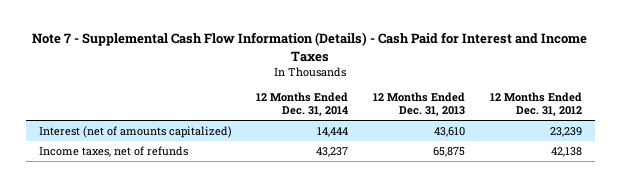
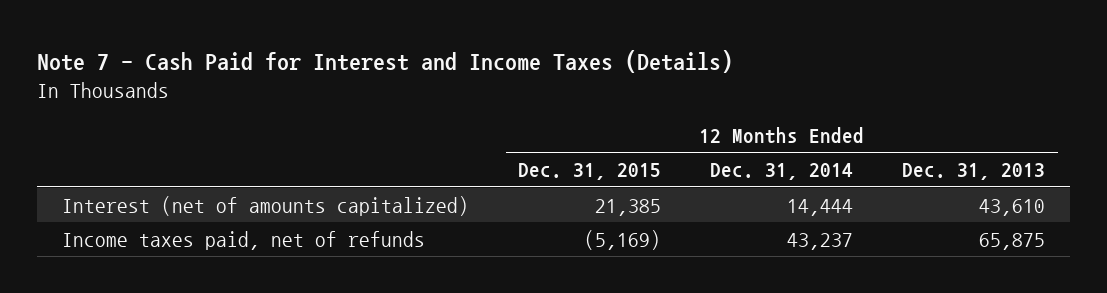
- Note 7 - Supplemental Cash Flow Information (Details) - Cash Paid for Interest and Income Taxes
+ Note 7 - Cash Paid for Interest and Income Taxes (Details)
- | 12 Months Ended Dec. 31, 2014 | 12 Months Ended Dec. 31, 2013 | 12 Months Ended Dec. 31, 2012
+ | 12 Months Ended Dec. 31, 2015 | 12 Months Ended Dec. 31, 2014 | 12 Months Ended Dec. 31, 2013
- Income taxes, net of refunds | 43,237 | 65,875 | 42,138
+ Income taxes paid, net of refunds | (5,169) | 43,237 | 65,875

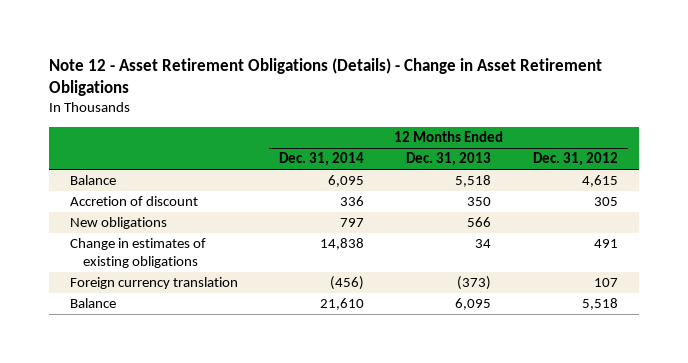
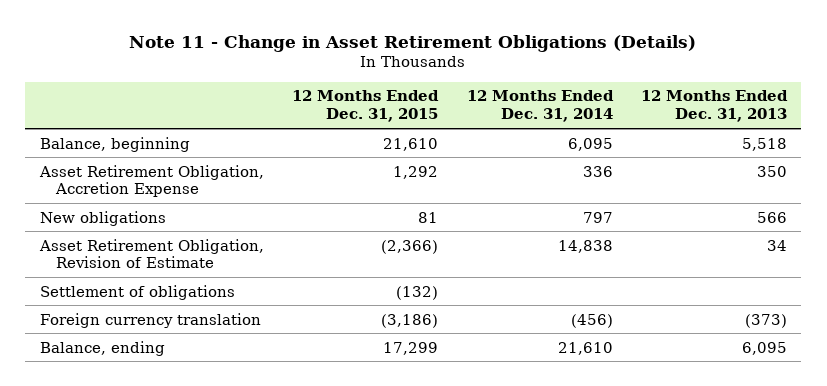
- Note 12 - Asset Retirement Obligations (Details) - Change in Asset Retirement Obligations
+ Note 11 - Change in Asset Retirement Obligations (Details)
- | 12 Months Ended Dec. 31, 2014 | 12 Months Ended Dec. 31, 2013 | 12 Months Ended Dec. 31, 2012
+ | 12 Months Ended Dec. 31, 2015 | 12 Months Ended Dec. 31, 2014 | 12 Months Ended Dec. 31, 2013
- Balance | 6,095 | 5,518 | 4,615
- Accretion of discount | 336 | 350 | 305
+ Balance, beginning | 21,610 | 6,095 | 5,518
+ Asset Retirement Obligation, Accretion Expense | 1,292 | 336 | 350
- Change in estimates of existing obligations | 14,838 | 34 | 491
+ Asset Retirement Obligation, Revision of Estimate | (2,366) | 14,838 | 34
+ Settlement of obligations | (132) | |
- Balance | 21,610 | 6,095 | 5,518
+ Balance, ending | 17,299 | 21,610 | 6,095

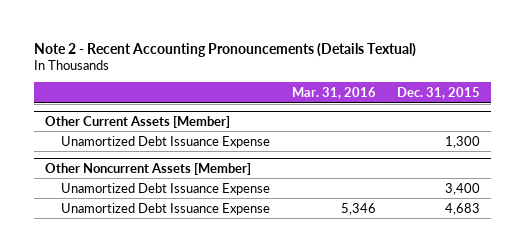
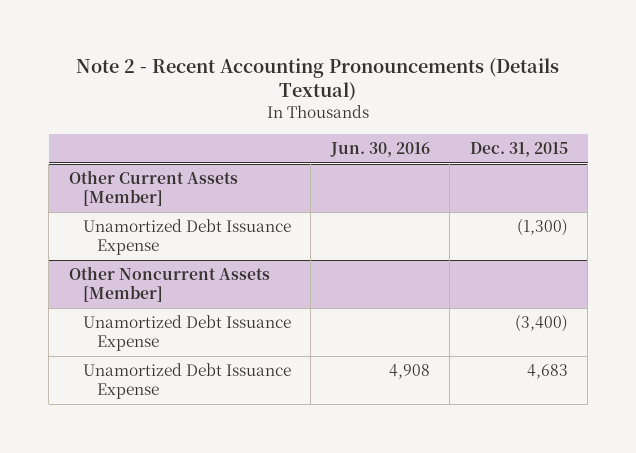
- | Mar. 31, 2016 | Dec. 31, 2015
+ | Jun. 30, 2016 | Dec. 31, 2015
@ Other Current Assets [Member]
- Unamortized Debt Issuance Expense | | 1,300
+ Unamortized Debt Issuance Expense | | (1,300)
@ Other Noncurrent Assets [Member]
- Unamortized Debt Issuance Expense | | 3,400
+ Unamortized Debt Issuance Expense | | (3,400)

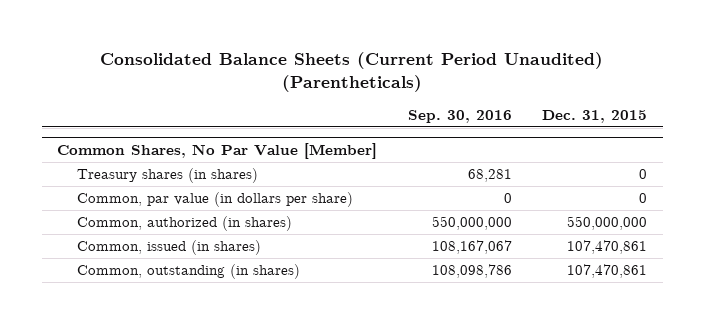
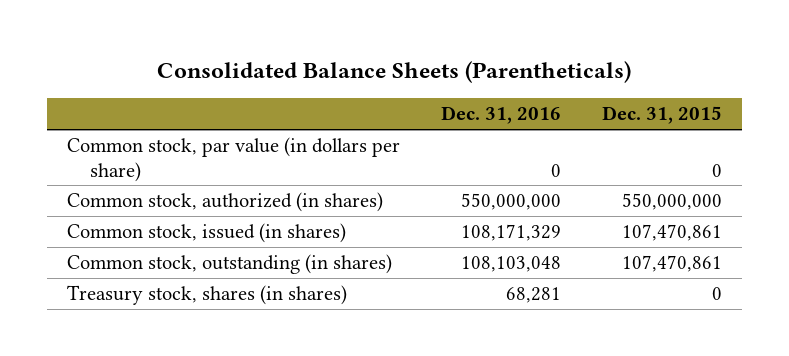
- Consolidated Balance Sheets (Current Period Unaudited) (Parentheticals)
+ Consolidated Balance Sheets (Parentheticals)
- | Sep. 30, 2016 | Dec. 31, 2015
+ | Dec. 31, 2016 | Dec. 31, 2015
- Common Shares, No Par Value [Member]
- Treasury shares (in shares) | 68,281 | 0
- Common, par value (in dollars per share) | 0 | 0
- Common, authorized (in shares) | 550,000,000 | 550,000,000
- Common, issued (in shares) | 108,167,067 | 107,470,861
- Common, outstanding (in shares) | 108,098,786 | 107,470,861
+ Common stock, par value (in dollars per share) | 0 | 0
+ Common stock, authorized (in shares) | 550,000,000 | 550,000,000
+ Common stock, issued (in shares) | 108,171,329 | 107,470,861
+ Common stock, outstanding (in shares) | 108,103,048 | 107,470,861
+ Treasury stock, shares (in shares) | 68,281 | 0

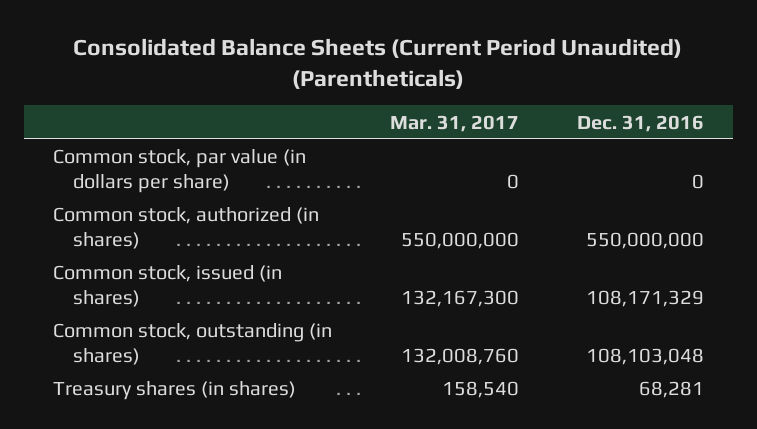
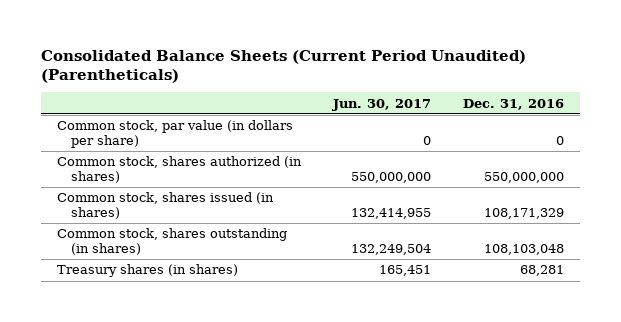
- | Mar. 31, 2017 | Dec. 31, 2016
+ | Jun. 30, 2017 | Dec. 31, 2016
- Common stock, authorized (in shares) | 550,000,000 | 550,000,000
- Common stock, issued (in shares) | 132,167,300 | 108,171,329
- Common stock, outstanding (in shares) | 132,008,760 | 108,103,048
+ Common stock, shares authorized (in shares) | 550,000,000 | 550,000,000
+ Common stock, shares issued (in shares) | 132,414,955 | 108,171,329
+ Common stock, shares outstanding (in shares) | 132,249,504 | 108,103,048

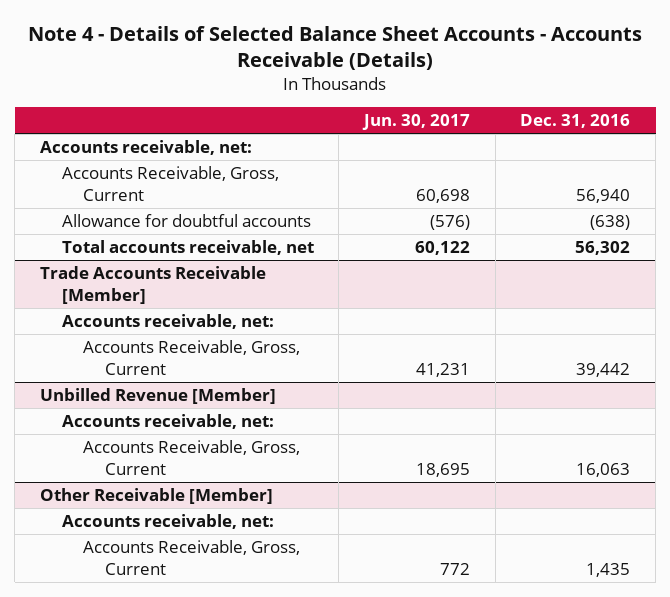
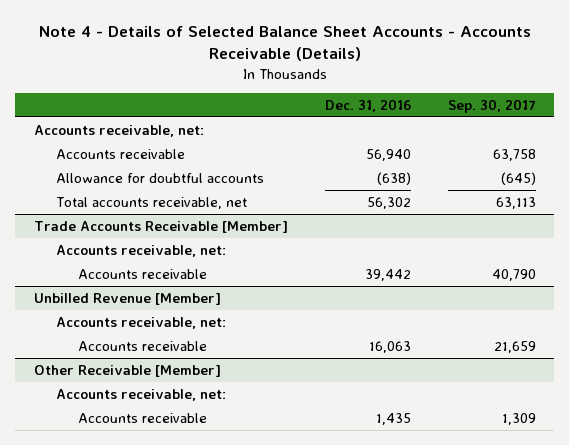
- | Jun. 30, 2017 | Dec. 31, 2016
+ | Dec. 31, 2016 | Sep. 30, 2017
- Accounts Receivable, Gross, Current | 60,698 | 56,940
+ Accounts receivable | 56,940 | 63,758
@ Trade Accounts Receivable [Member]
- Accounts Receivable, Gross, Current | 41,231 | 39,442
+ Accounts receivable | 39,442 | 40,790
@ Unbilled Revenue [Member]
- Accounts Receivable, Gross, Current | 18,695 | 16,063
+ Accounts receivable | 16,063 | 21,659
@ Other Receivable [Member]
- Accounts Receivable, Gross, Current | 772 | 1,435
+ Accounts receivable | 1,435 | 1,309

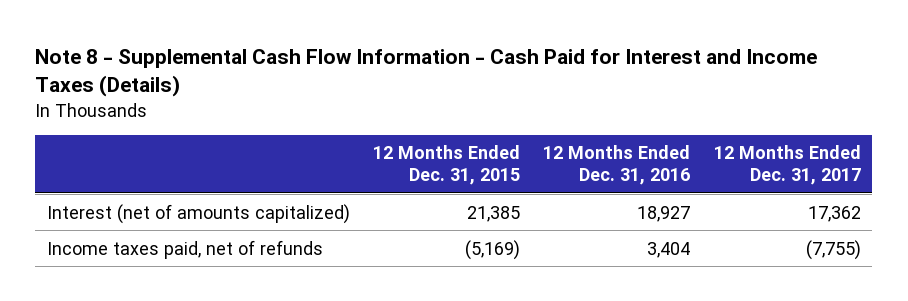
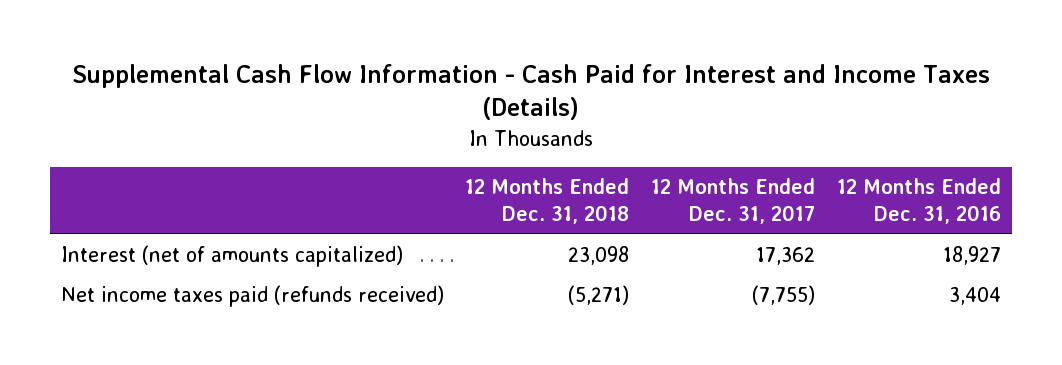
- Note 8 - Supplemental Cash Flow Information - Cash Paid for Interest and Income Taxes (Details)
+ Supplemental Cash Flow Information - Cash Paid for Interest and Income Taxes (Details)
- | 12 Months Ended Dec. 31, 2015 | 12 Months Ended Dec. 31, 2016 | 12 Months Ended Dec. 31, 2017
+ | 12 Months Ended Dec. 31, 2018 | 12 Months Ended Dec. 31, 2017 | 12 Months Ended Dec. 31, 2016
- Income taxes paid, net of refunds | (5,169) | 3,404 | (7,755)
+ Net income taxes paid (refunds received) | (5,271) | (7,755) | 3,404

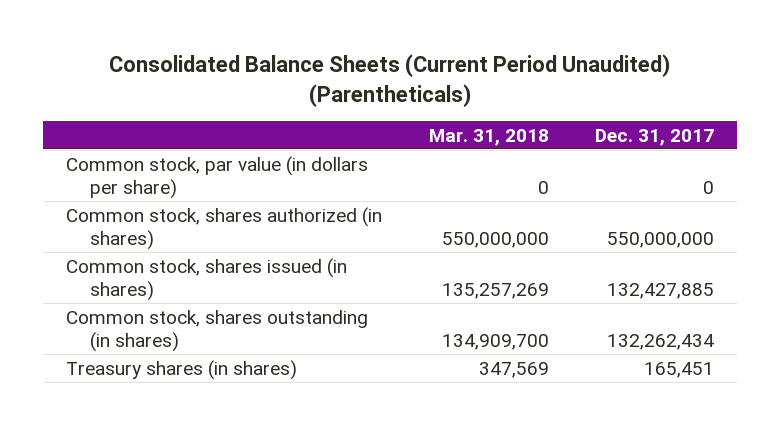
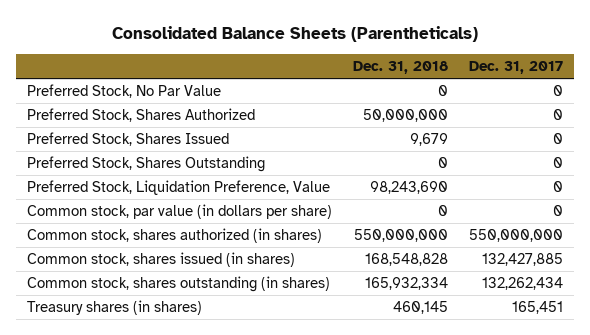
- Consolidated Balance Sheets (Current Period Unaudited) (Parentheticals)
+ Consolidated Balance Sheets (Parentheticals)
- | Mar. 31, 2018 | Dec. 31, 2017
+ | Dec. 31, 2018 | Dec. 31, 2017
+ Preferred Stock, No Par Value | 0 | 0
+ Preferred Stock, Shares Authorized | 50,000,000 | 0
+ Preferred Stock, Shares Issued | 9,679 | 0
+ Preferred Stock, Shares Outstanding | 0 | 0
+ Preferred Stock, Liquidation Preference, Value | 98,243,690 | 0

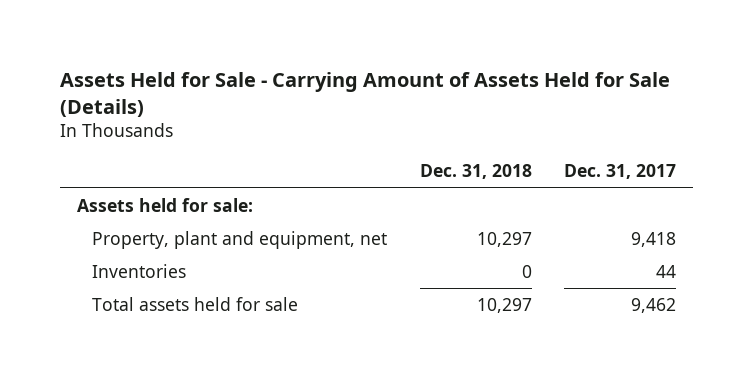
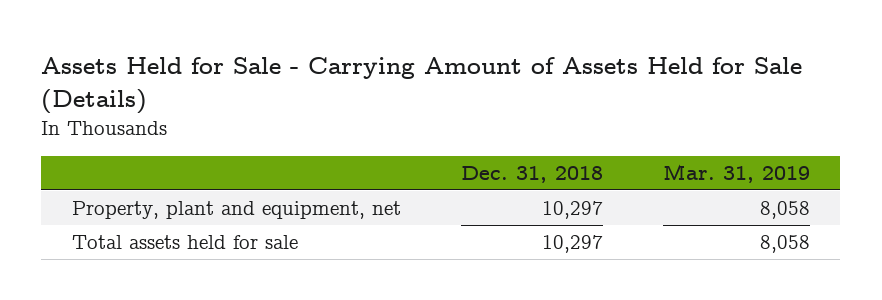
- | Dec. 31, 2018 | Dec. 31, 2017
+ | Dec. 31, 2018 | Mar. 31, 2019
- Assets held for sale:
- Inventories | 0 | 44

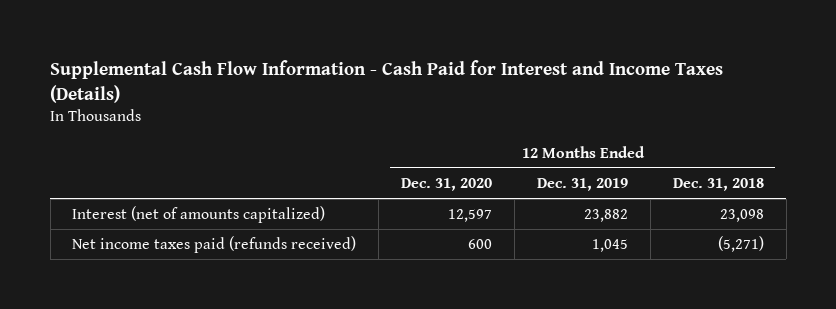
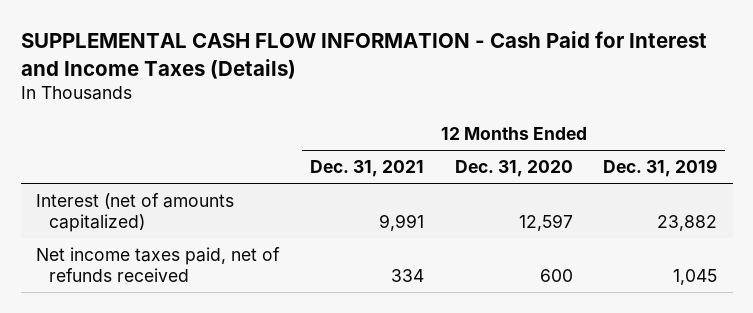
- Supplemental Cash Flow Information - Cash Paid for Interest and Income Taxes (Details)
+ SUPPLEMENTAL CASH FLOW INFORMATION - Cash Paid for Interest and Income Taxes (Details)
- | 12 Months Ended Dec. 31, 2020 | 12 Months Ended Dec. 31, 2019 | 12 Months Ended Dec. 31, 2018
+ | 12 Months Ended Dec. 31, 2021 | 12 Months Ended Dec. 31, 2020 | 12 Months Ended Dec. 31, 2019
- Net income taxes paid (refunds received) | 600 | 1,045 | (5,271)
+ Net income taxes paid, net of refunds received | 334 | 600 | 1,045

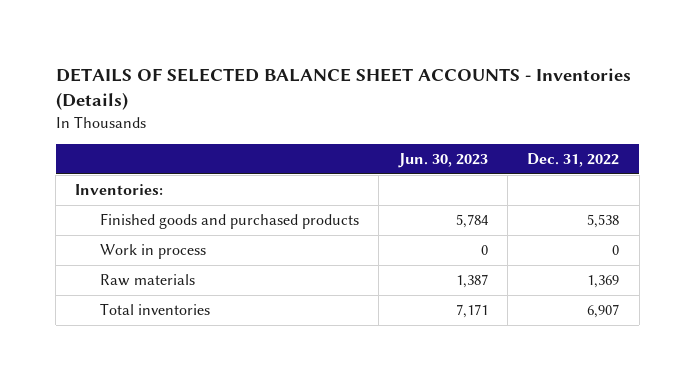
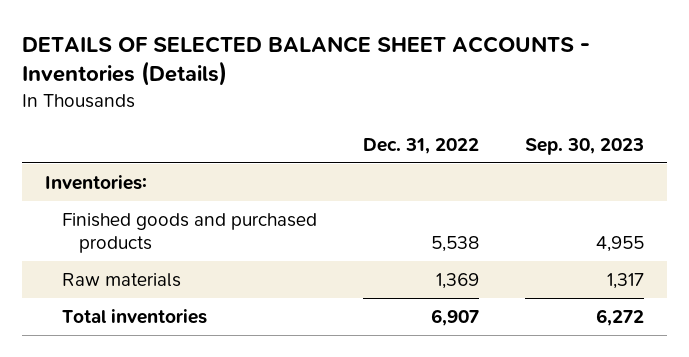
- | Jun. 30, 2023 | Dec. 31, 2022
+ | Dec. 31, 2022 | Sep. 30, 2023
- Work in process | 0 | 0

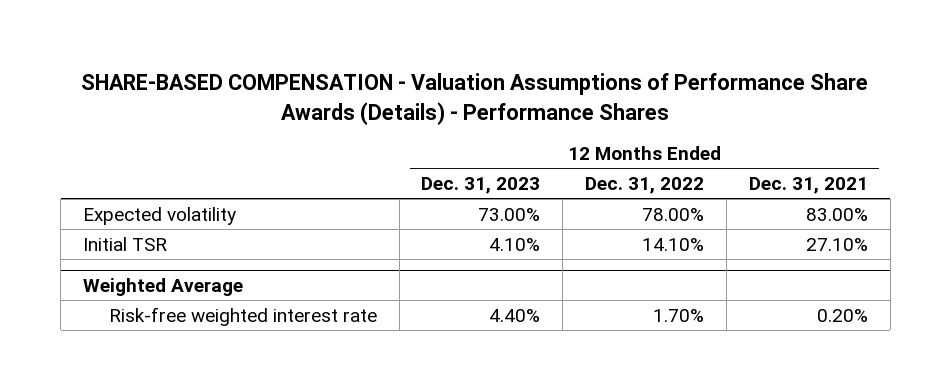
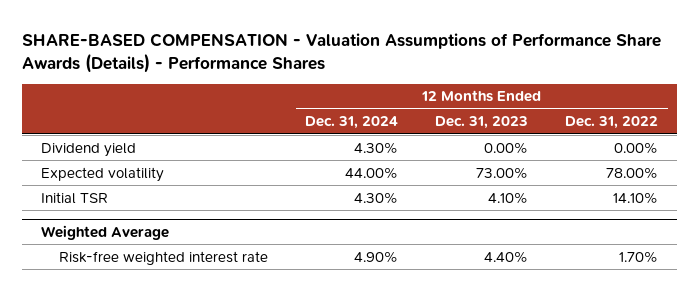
- | 12 Months Ended Dec. 31, 2023 | 12 Months Ended Dec. 31, 2022 | 12 Months Ended Dec. 31, 2021
+ | 12 Months Ended Dec. 31, 2024 | 12 Months Ended Dec. 31, 2023 | 12 Months Ended Dec. 31, 2022
+ Dividend yield | 4.30% | 0.00% | 0.00%

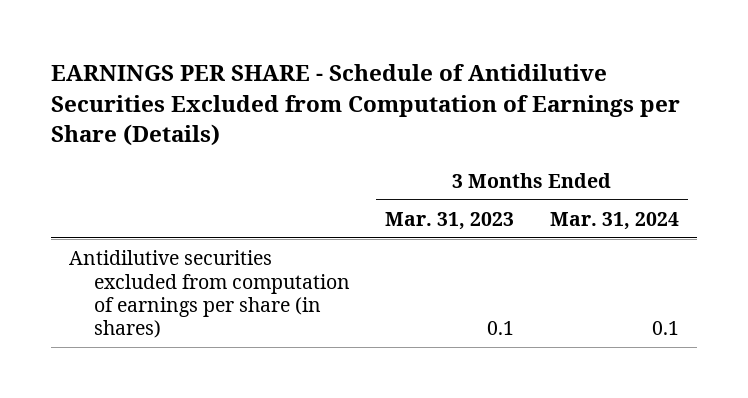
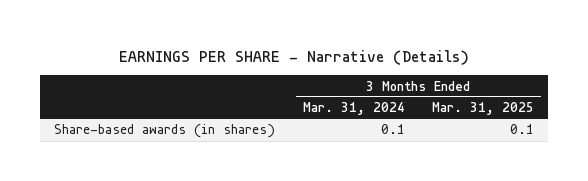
- EARNINGS PER SHARE - Schedule of Antidilutive Securities Excluded from Computation of Earnings per Share (Details)
+ EARNINGS PER SHARE - Narrative (Details)
- | 3 Months Ended Mar. 31, 2023 | 3 Months Ended Mar. 31, 2024
+ | 3 Months Ended Mar. 31, 2024 | 3 Months Ended Mar. 31, 2025
- Antidilutive securities excluded from computation of earnings per share (in shares) | 0.1 | 0.1
+ Share-based awards (in shares) | 0.1 | 0.1

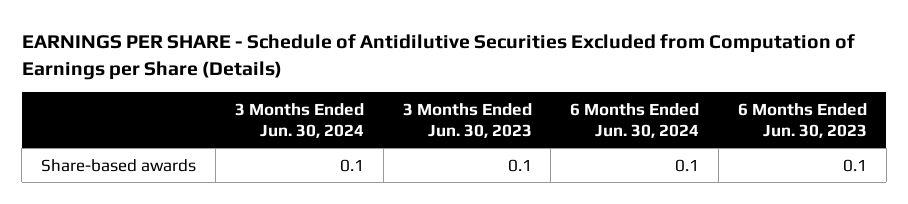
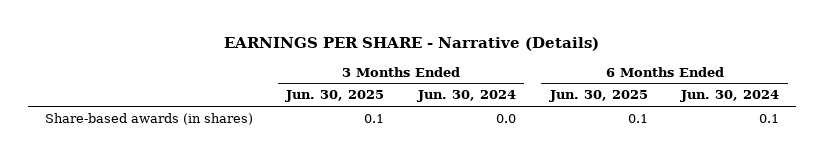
- EARNINGS PER SHARE - Schedule of Antidilutive Securities Excluded from Computation of Earnings per Share (Details)
+ EARNINGS PER SHARE - Narrative (Details)
- | 3 Months Ended Jun. 30, 2024 | 3 Months Ended Jun. 30, 2023 | 6 Months Ended Jun. 30, 2024 | 6 Months Ended Jun. 30, 2023
+ | 3 Months Ended Jun. 30, 2025 | 3 Months Ended Jun. 30, 2024 | 6 Months Ended Jun. 30, 2025 | 6 Months Ended Jun. 30, 2024
- Share-based awards | 0.1 | 0.1 | 0.1 | 0.1
+ Share-based awards (in shares) | 0.1 | 0.0 | 0.1 | 0.1

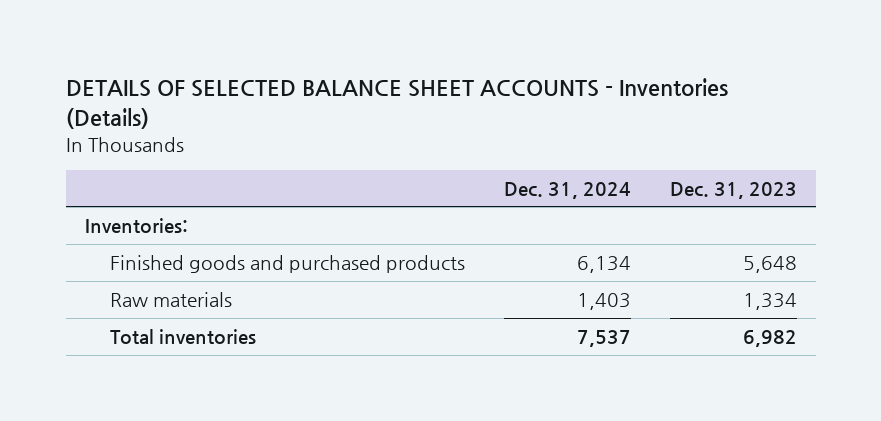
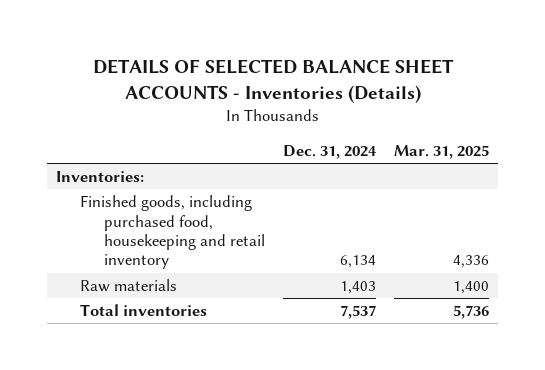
- | Dec. 31, 2024 | Dec. 31, 2023
+ | Dec. 31, 2024 | Mar. 31, 2025
- Finished goods and purchased products | 6,134 | 5,648
+ Finished goods, including purchased food, housekeeping and retail inventory | 6,134 | 4,336

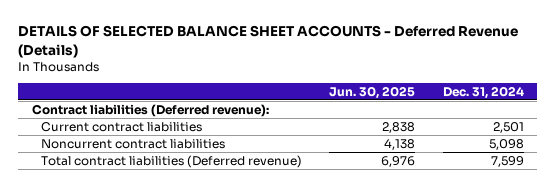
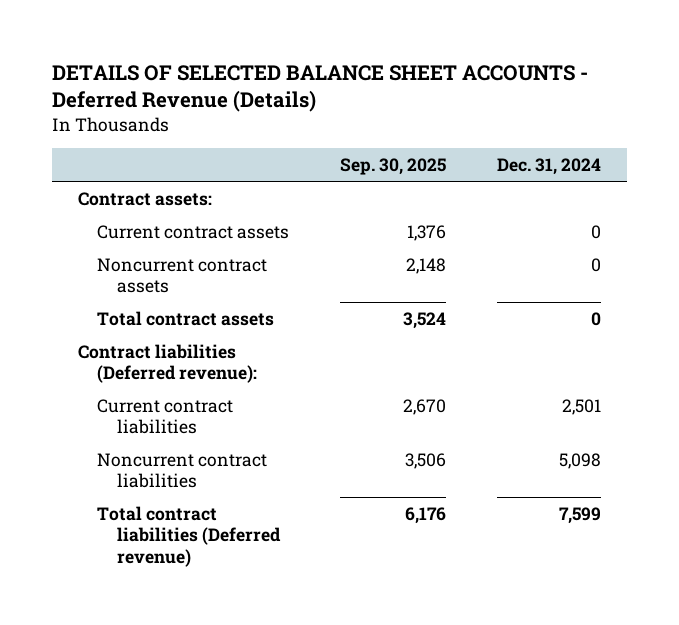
- | Jun. 30, 2025 | Dec. 31, 2024
+ | Sep. 30, 2025 | Dec. 31, 2024
+ Contract assets:
+ Current contract assets | 1,376 | 0
+ Noncurrent contract assets | 2,148 | 0
+ Total contract assets | 3,524 | 0

